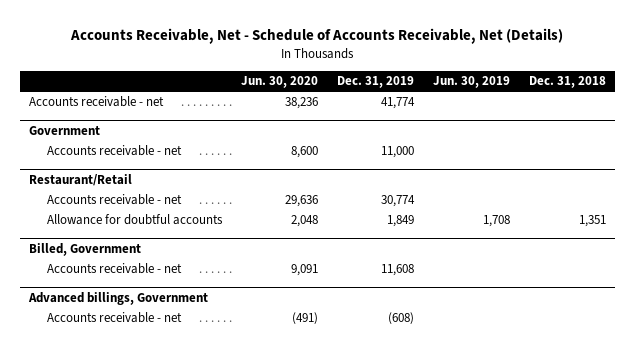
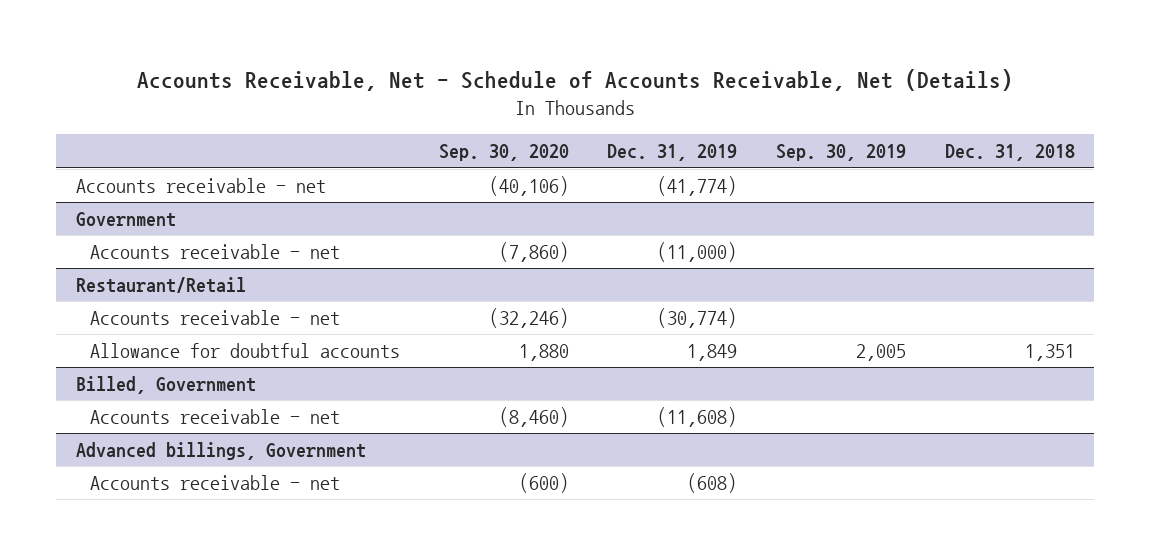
- | Jun. 30, 2020 | Dec. 31, 2019 | Jun. 30, 2019 | Dec. 31, 2018
+ | Sep. 30, 2020 | Dec. 31, 2019 | Sep. 30, 2019 | Dec. 31, 2018
- Accounts receivable - net | 38,236 | 41,774 | |
+ Accounts receivable - net | (40,106) | (41,774) | |
@ Government
- Accounts receivable - net | 8,600 | 11,000 | |
+ Accounts receivable - net | (7,860) | (11,000) | |
@ Restaurant/Retail
- Accounts receivable - net | 29,636 | 30,774 | |
+ Accounts receivable - net | (32,246) | (30,774) | |
@ Billed, Government
- Accounts receivable - net | 9,091 | 11,608 | |
+ Accounts receivable - net | (8,460) | (11,608) | |

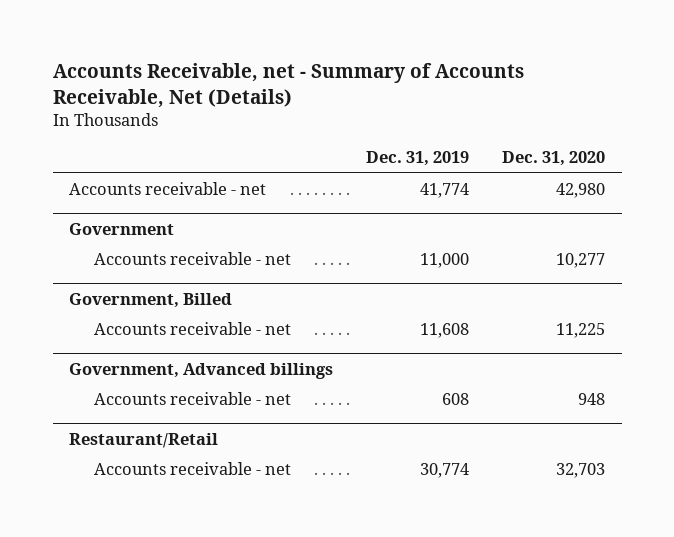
- Accounts Receivable, Net - Schedule of Accounts Receivable, Net (Details)
+ Accounts Receivable, net - Summary of Accounts Receivable, Net (Details)
- | Sep. 30, 2020 | Dec. 31, 2019 | Sep. 30, 2019 | Dec. 31, 2018
+ | Dec. 31, 2019 | Dec. 31, 2020
- Accounts receivable - net | (40,106) | (41,774) | |
+ Accounts receivable - net | 41,774 | 42,980
@ Government
- Accounts receivable - net | (7,860) | (11,000) | |
+ Accounts receivable - net | 11,000 | 10,277
+ Government, Billed
+ Accounts receivable - net | 11,608 | 11,225
+ Government, Advanced billings
+ Accounts receivable - net | 608 | 948
@ Restaurant/Retail
- Accounts receivable - net | (32,246) | (30,774) | |
- Allowance for doubtful accounts | 1,880 | 1,849 | 2,005 | 1,351
- Billed, Government
- Accounts receivable - net | (8,460) | (11,608) | |
- Advanced billings, Government
- Accounts receivable - net | (600) | (608) | |
@ Restaurant/Retail
+ Accounts receivable - net | 30,774 | 32,703

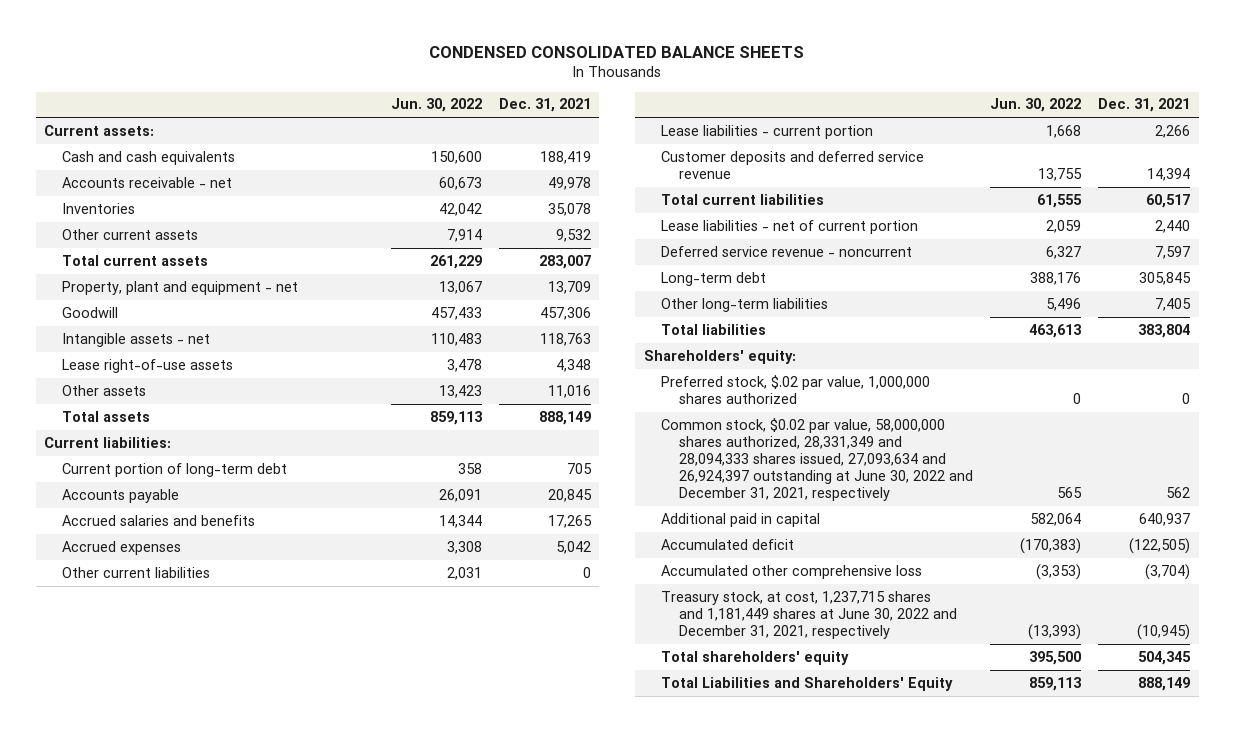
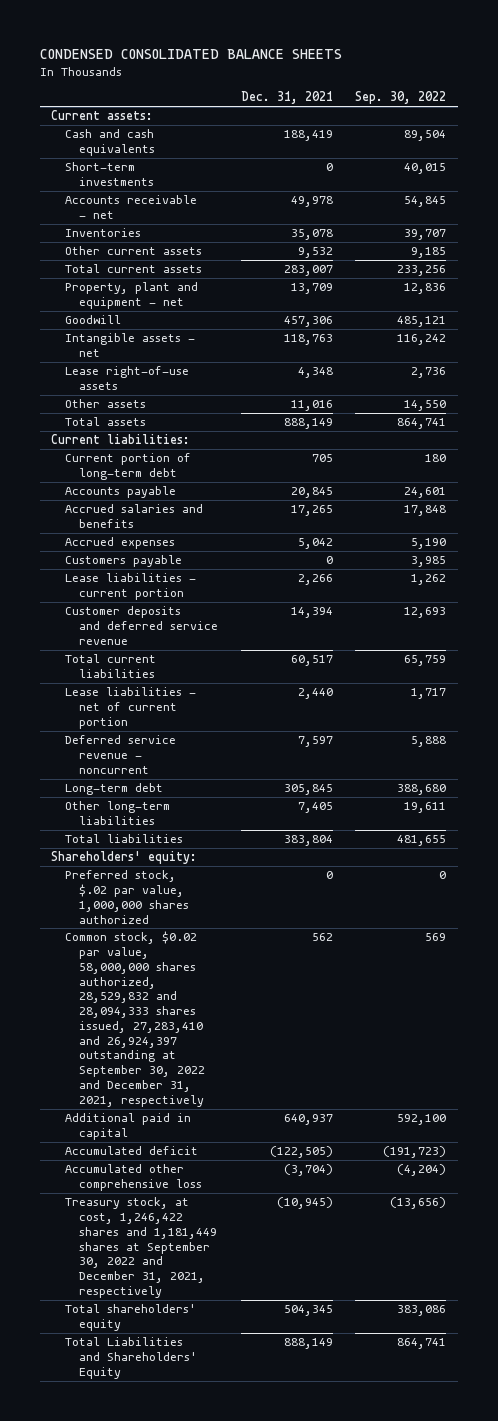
- | Jun. 30, 2022 | Dec. 31, 2021
+ | Dec. 31, 2021 | Sep. 30, 2022
+ Short-term investments | 0 | 40,015
- Other current liabilities | 2,031 | 0
+ Customers payable | 0 | 3,985
- Common stock, $0.02 par value, 58,000,000 shares authorized, 28,331,349 and 28,094,333 shares issued, 27,093,634 and 26,924,397 outstanding at June 30, 2022 and December 31, 2021, respectively | 565 | 562
+ Common stock, $0.02 par value, 58,000,000 shares authorized, 28,529,832 and 28,094,333 shares issued, 27,283,410 and 26,924,397 outstanding at September 30, 2022 and December 31, 2021, respectively | 562 | 569
- Treasury stock, at cost, 1,237,715 shares and 1,181,449 shares at June 30, 2022 and December 31, 2021, respectively | (13,393) | (10,945)
+ Treasury stock, at cost, 1,246,422 shares and 1,181,449 shares at September 30, 2022 and December 31, 2021, respectively | (10,945) | (13,656)

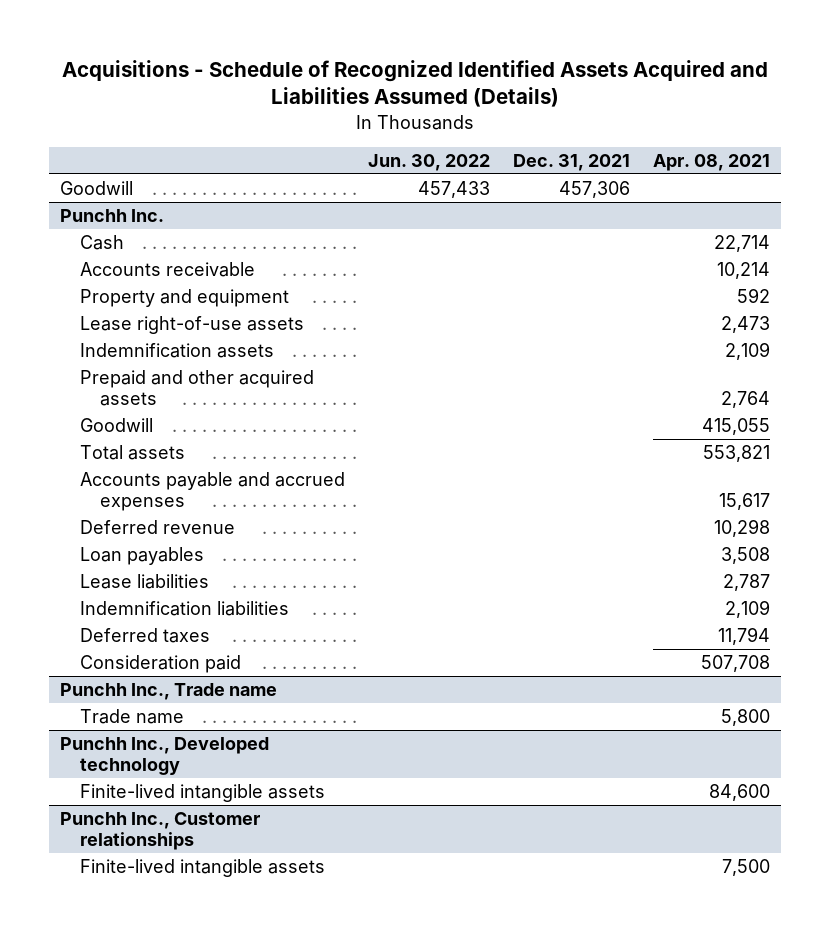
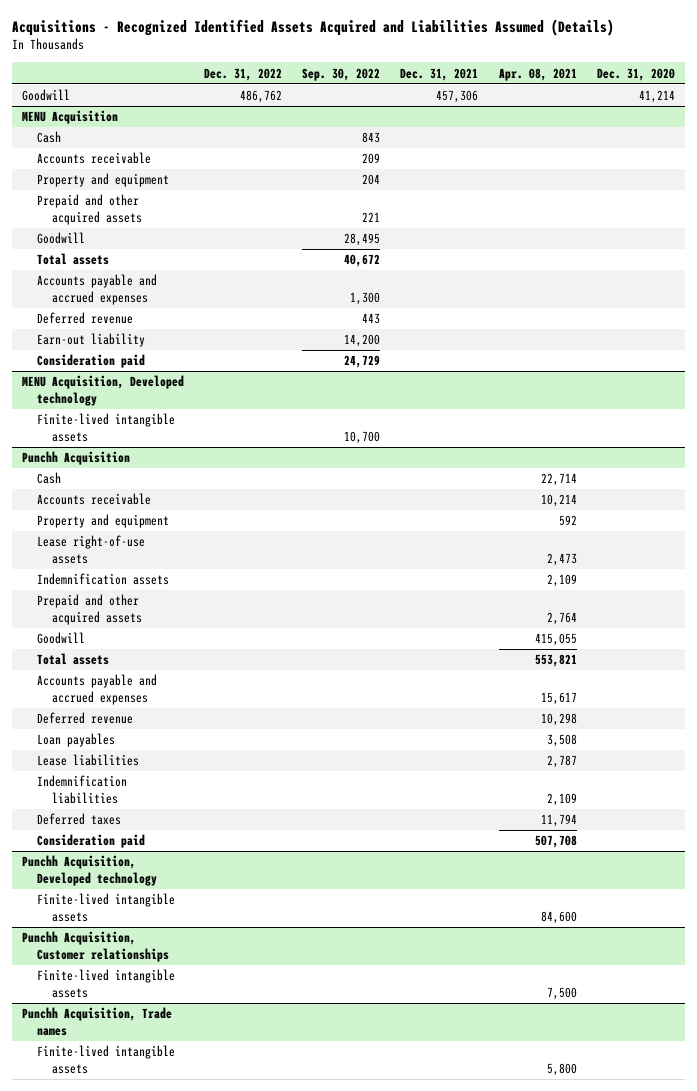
- Acquisitions - Schedule of Recognized Identified Assets Acquired and Liabilities Assumed (Details)
+ Acquisitions - Recognized Identified Assets Acquired and Liabilities Assumed (Details)
- | Jun. 30, 2022 | Dec. 31, 2021 | Apr. 08, 2021
+ | Dec. 31, 2022 | Sep. 30, 2022 | Dec. 31, 2021 | Apr. 08, 2021 | Dec. 31, 2020
- Punchh Inc.
+ MENU Acquisition
+ Cash | | 843 | | |
+ Accounts receivable | | 209 | | |
+ Property and equipment | | 204 | | |
+ Prepaid and other acquired assets | | 221 | | |
+ Goodwill | | 28,495 | | |
+ Total assets | | 40,672 | | |
+ Accounts payable and accrued expenses | | 1,300 | | |
+ Deferred revenue | | 443 | | |
+ Earn-out liability | | 14,200 | | |
+ Consideration paid | | 24,729 | | |
+ MENU Acquisition, Developed technology
+ Finite-lived intangible assets | | 10,700 | | |
+ Punchh Acquisition
- Punchh Inc., Trade name
- Trade name | | | 5,800
- Punchh Inc., Developed technology
+ Punchh Acquisition, Developed technology
- Punchh Inc., Customer relationships
+ Punchh Acquisition, Customer relationships
+ Punchh Acquisition, Trade names
+ Finite-lived intangible assets | | | | 5,800 |

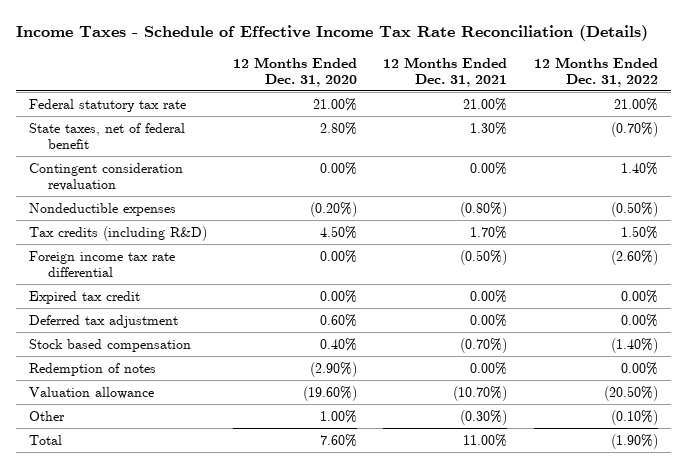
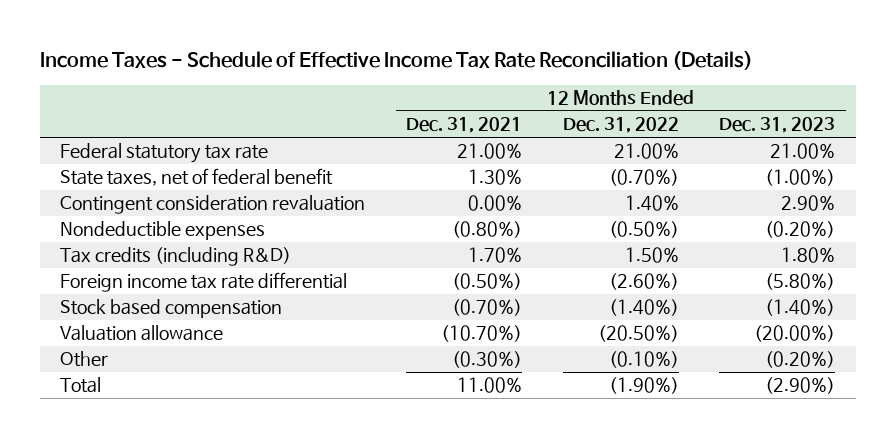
- | 12 Months Ended Dec. 31, 2020 | 12 Months Ended Dec. 31, 2021 | 12 Months Ended Dec. 31, 2022
+ | 12 Months Ended Dec. 31, 2021 | 12 Months Ended Dec. 31, 2022 | 12 Months Ended Dec. 31, 2023
- Expired tax credit | 0.00% | 0.00% | 0.00%
- Deferred tax adjustment | 0.60% | 0.00% | 0.00%
- Redemption of notes | (2.90%) | 0.00% | 0.00%

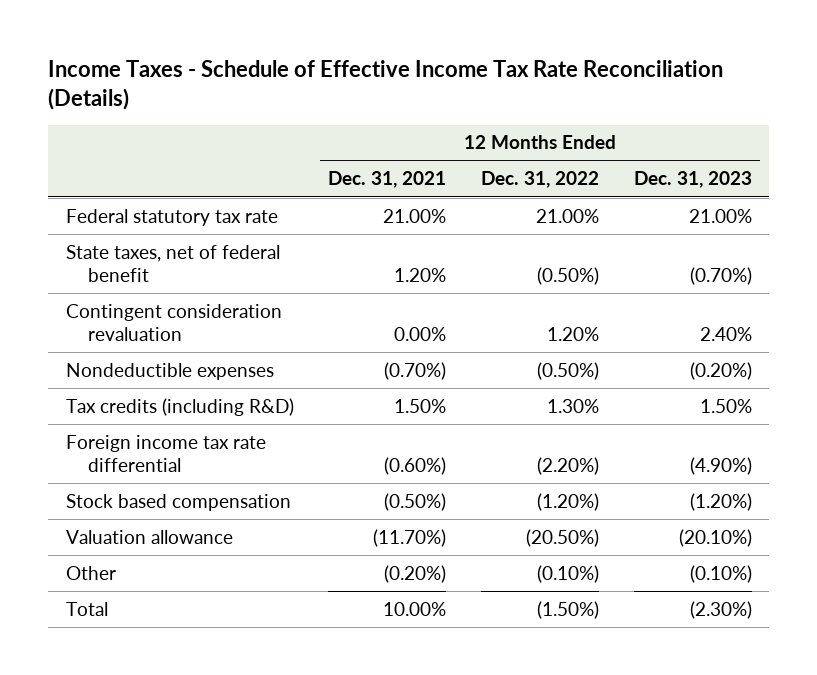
- State taxes, net of federal benefit | 1.30% | (0.70%) | (1.00%)
- Contingent consideration revaluation | 0.00% | 1.40% | 2.90%
- Nondeductible expenses | (0.80%) | (0.50%) | (0.20%)
- Tax credits (including R&D) | 1.70% | 1.50% | 1.80%
- Foreign income tax rate differential | (0.50%) | (2.60%) | (5.80%)
- Stock based compensation | (0.70%) | (1.40%) | (1.40%)
- Valuation allowance | (10.70%) | (20.50%) | (20.00%)
- Other | (0.30%) | (0.10%) | (0.20%)
- Total | 11.00% | (1.90%) | (2.90%)
+ State taxes, net of federal benefit | 1.20% | (0.50%) | (0.70%)
+ Contingent consideration revaluation | 0.00% | 1.20% | 2.40%
+ Nondeductible expenses | (0.70%) | (0.50%) | (0.20%)
+ Tax credits (including R&D) | 1.50% | 1.30% | 1.50%
+ Foreign income tax rate differential | (0.60%) | (2.20%) | (4.90%)
+ Stock based compensation | (0.50%) | (1.20%) | (1.20%)
+ Valuation allowance | (11.70%) | (20.50%) | (20.10%)
+ Other | (0.20%) | (0.10%) | (0.10%)
+ Total | 10.00% | (1.50%) | (2.30%)

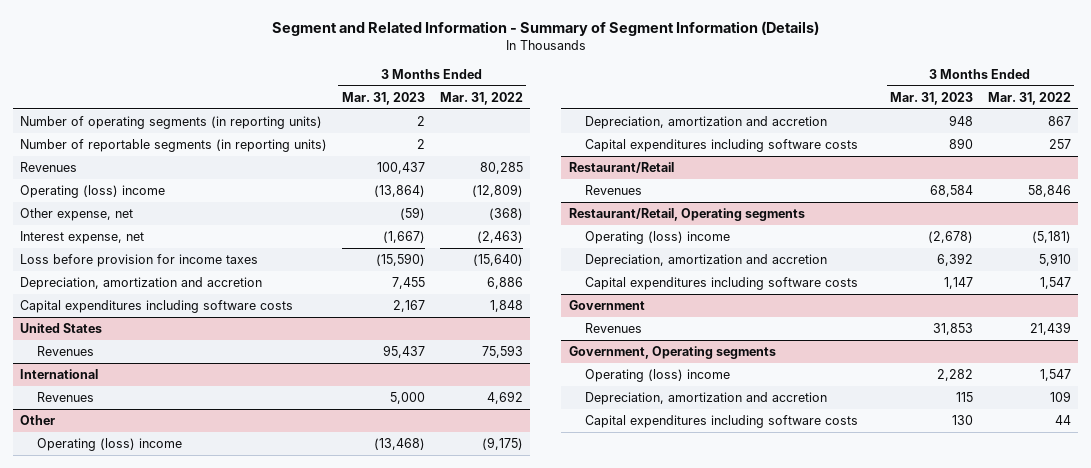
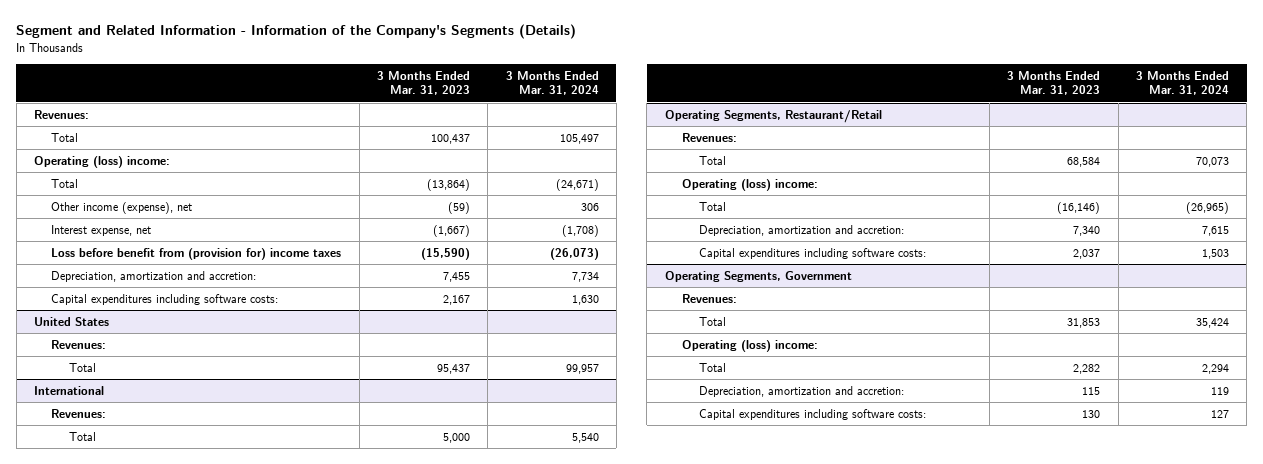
- Segment and Related Information - Summary of Segment Information (Details)
+ Segment and Related Information - Information of the Company's Segments (Details)
- | 3 Months Ended Mar. 31, 2023 | 3 Months Ended Mar. 31, 2022
+ | 3 Months Ended Mar. 31, 2023 | 3 Months Ended Mar. 31, 2024
- Number of operating segments (in reporting units) | 2 |
- Number of reportable segments (in reporting units) | 2 |
- Revenues | 100,437 | 80,285
- Operating (loss) income | (13,864) | (12,809)
- Other expense, net | (59) | (368)
+ Revenues:
+ Total | 100,437 | 105,497
+ Operating (loss) income:
+ Total | (13,864) | (24,671)
+ Other income (expense), net | (59) | 306
- Loss before provision for income taxes | (15,590) | (15,640)
- Depreciation, amortization and accretion | 7,455 | 6,886
- Capital expenditures including software costs | 2,167 | 1,848
+ Loss before benefit from (provision for) income taxes | (15,590) | (26,073)
+ Depreciation, amortization and accretion: | 7,455 | 7,734
+ Capital expenditures including software costs: | 2,167 | 1,630
@ United States
- Revenues | 95,437 | 75,593
+ Revenues:
+ Total | 95,437 | 99,957
@ International
- Revenues | 5,000 | 4,692
- Other
- Operating (loss) income | (13,468) | (9,175)
- Depreciation, amortization and accretion | 948 | 867
- Capital expenditures including software costs | 890 | 257
- Restaurant/Retail
- Revenues | 68,584 | 58,846
- Restaurant/Retail, Operating segments
- Operating (loss) income | (2,678) | (5,181)
- Depreciation, amortization and accretion | 6,392 | 5,910
- Capital expenditures including software costs | 1,147 | 1,547
- Government
- Revenues | 31,853 | 21,439
- Government, Operating segments
- Operating (loss) income | 2,282 | 1,547
- Depreciation, amortization and accretion | 115 | 109
- Capital expenditures including software costs | 130 | 44
@ International
+ Revenues:
+ Total | 5,000 | 5,540
+ Operating Segments, Restaurant/Retail
+ Revenues:
+ Total | 68,584 | 70,073
+ Operating (loss) income:
+ Total | (16,146) | (26,965)
+ Depreciation, amortization and accretion: | 7,340 | 7,615
+ Capital expenditures including software costs: | 2,037 | 1,503
+ Operating Segments, Government
+ Revenues:
+ Total | 31,853 | 35,424
+ Operating (loss) income:
+ Total | 2,282 | 2,294
+ Depreciation, amortization and accretion: | 115 | 119
+ Capital expenditures including software costs: | 130 | 127

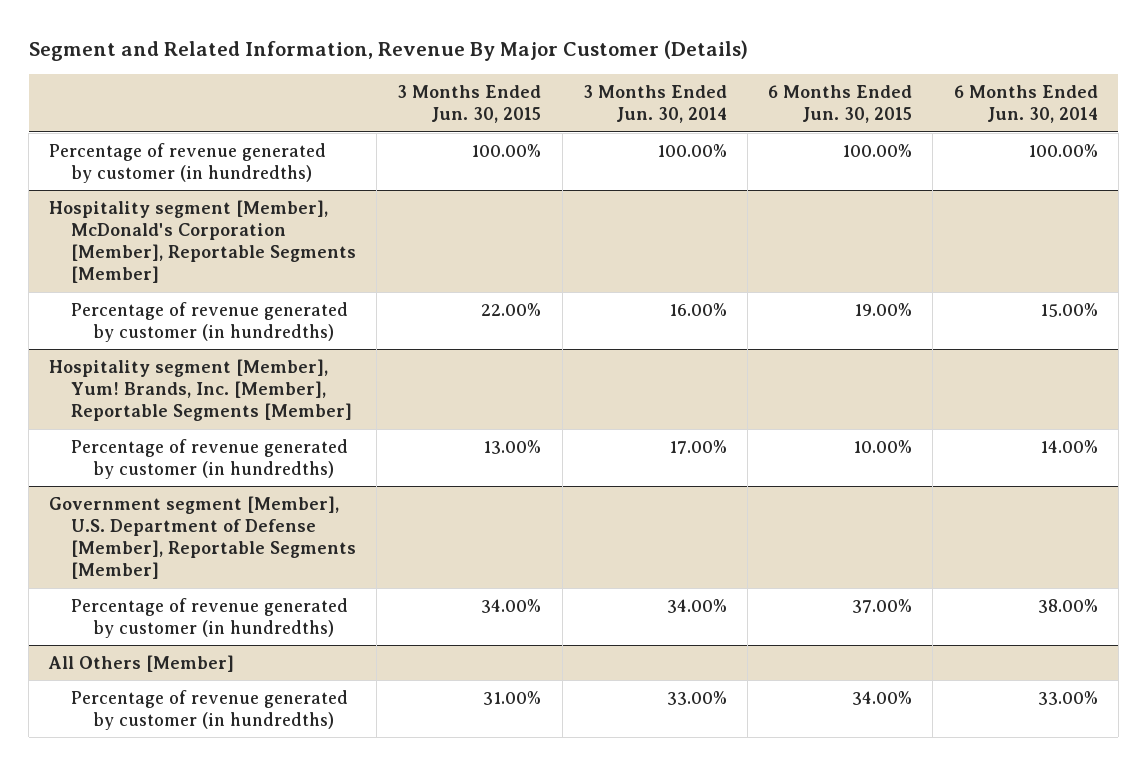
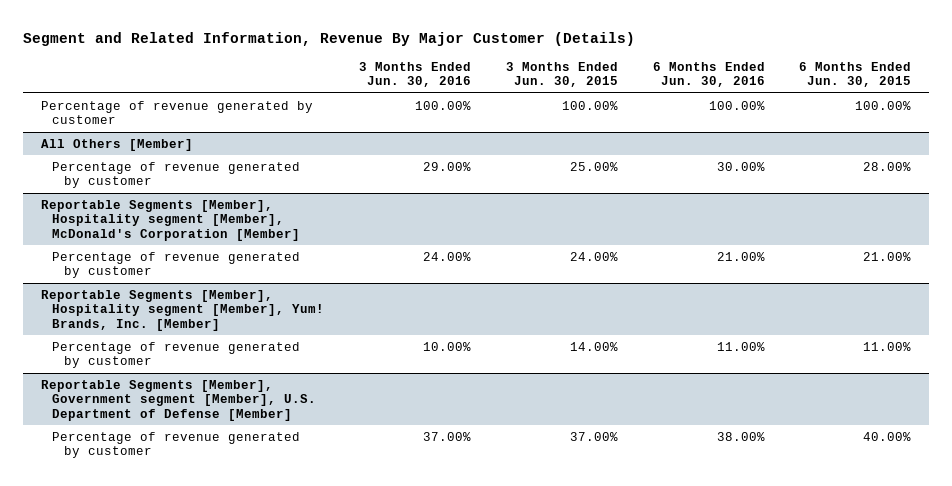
- | 3 Months Ended Jun. 30, 2015 | 3 Months Ended Jun. 30, 2014 | 6 Months Ended Jun. 30, 2015 | 6 Months Ended Jun. 30, 2014
+ | 3 Months Ended Jun. 30, 2016 | 3 Months Ended Jun. 30, 2015 | 6 Months Ended Jun. 30, 2016 | 6 Months Ended Jun. 30, 2015
- Percentage of revenue generated by customer (in hundredths) | 100.00% | 100.00% | 100.00% | 100.00%
- Hospitality segment [Member], McDonald's Corporation [Member], Reportable Segments [Member]
- Percentage of revenue generated by customer (in hundredths) | 22.00% | 16.00% | 19.00% | 15.00%
- Hospitality segment [Member], Yum! Brands, Inc. [Member], Reportable Segments [Member]
- Percentage of revenue generated by customer (in hundredths) | 13.00% | 17.00% | 10.00% | 14.00%
- Government segment [Member], U.S. Department of Defense [Member], Reportable Segments [Member]
- Percentage of revenue generated by customer (in hundredths) | 34.00% | 34.00% | 37.00% | 38.00%
+ Percentage of revenue generated by customer | 100.00% | 100.00% | 100.00% | 100.00%
@ All Others [Member]
- Percentage of revenue generated by customer (in hundredths) | 31.00% | 33.00% | 34.00% | 33.00%
+ Percentage of revenue generated by customer | 29.00% | 25.00% | 30.00% | 28.00%
+ Reportable Segments [Member], Hospitality segment [Member], McDonald's Corporation [Member]
+ Percentage of revenue generated by customer | 24.00% | 24.00% | 21.00% | 21.00%
+ Reportable Segments [Member], Hospitality segment [Member], Yum! Brands, Inc. [Member]
+ Percentage of revenue generated by customer | 10.00% | 14.00% | 11.00% | 11.00%
+ Reportable Segments [Member], Government segment [Member], U.S. Department of Defense [Member]
+ Percentage of revenue generated by customer | 37.00% | 37.00% | 38.00% | 40.00%

